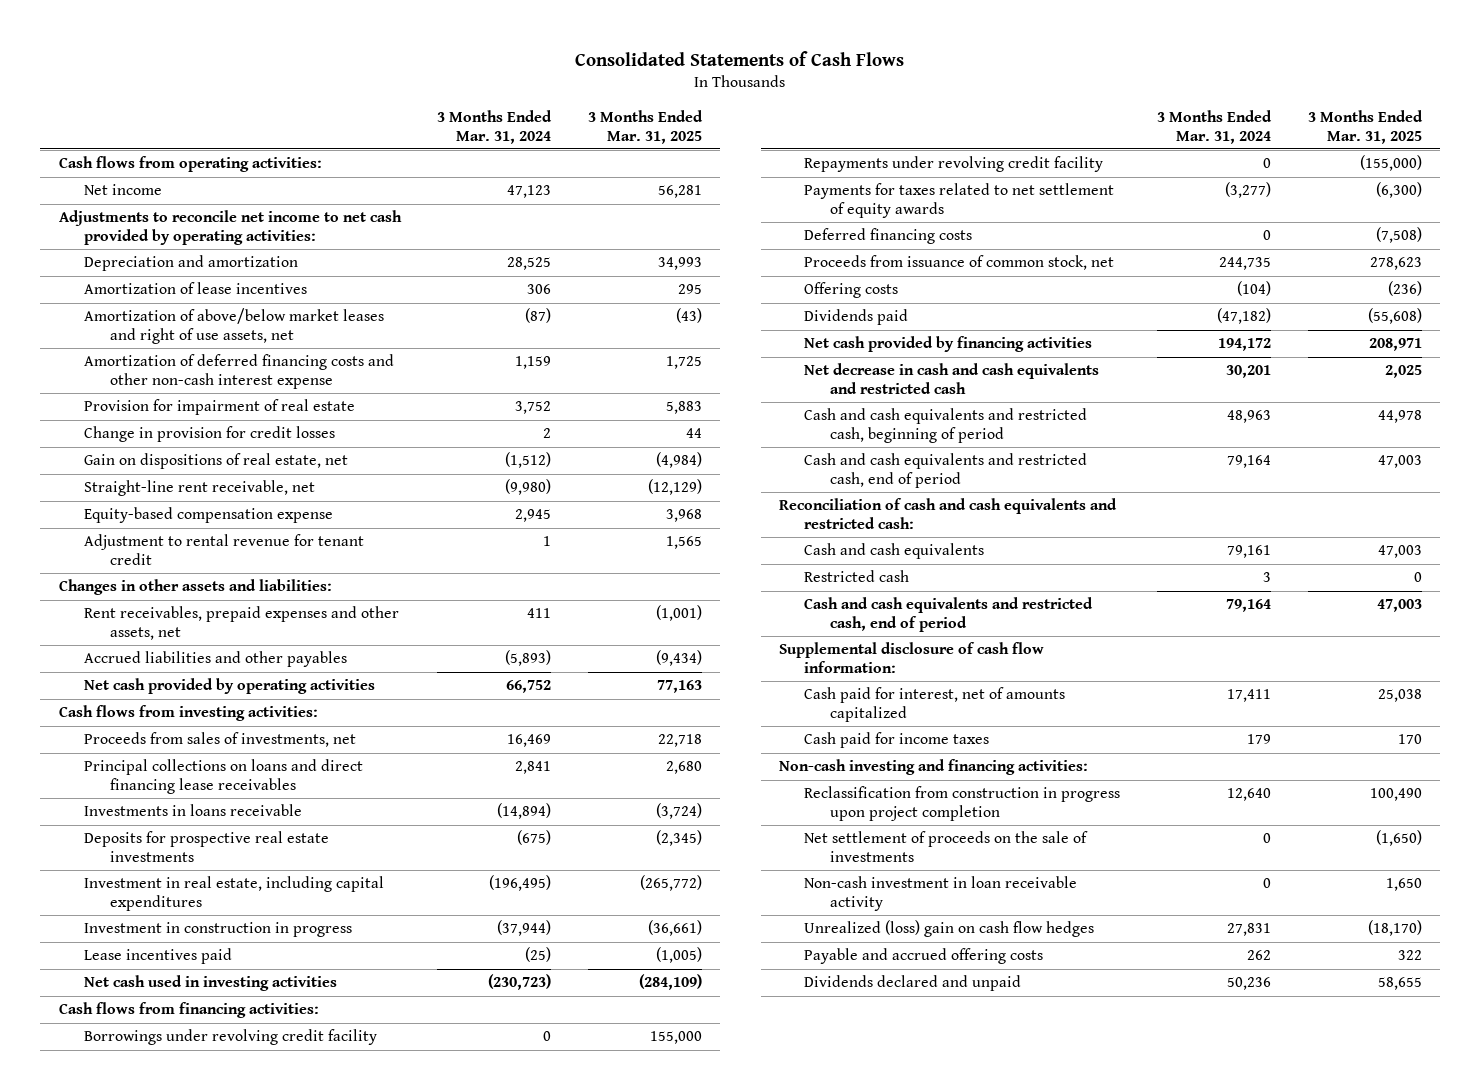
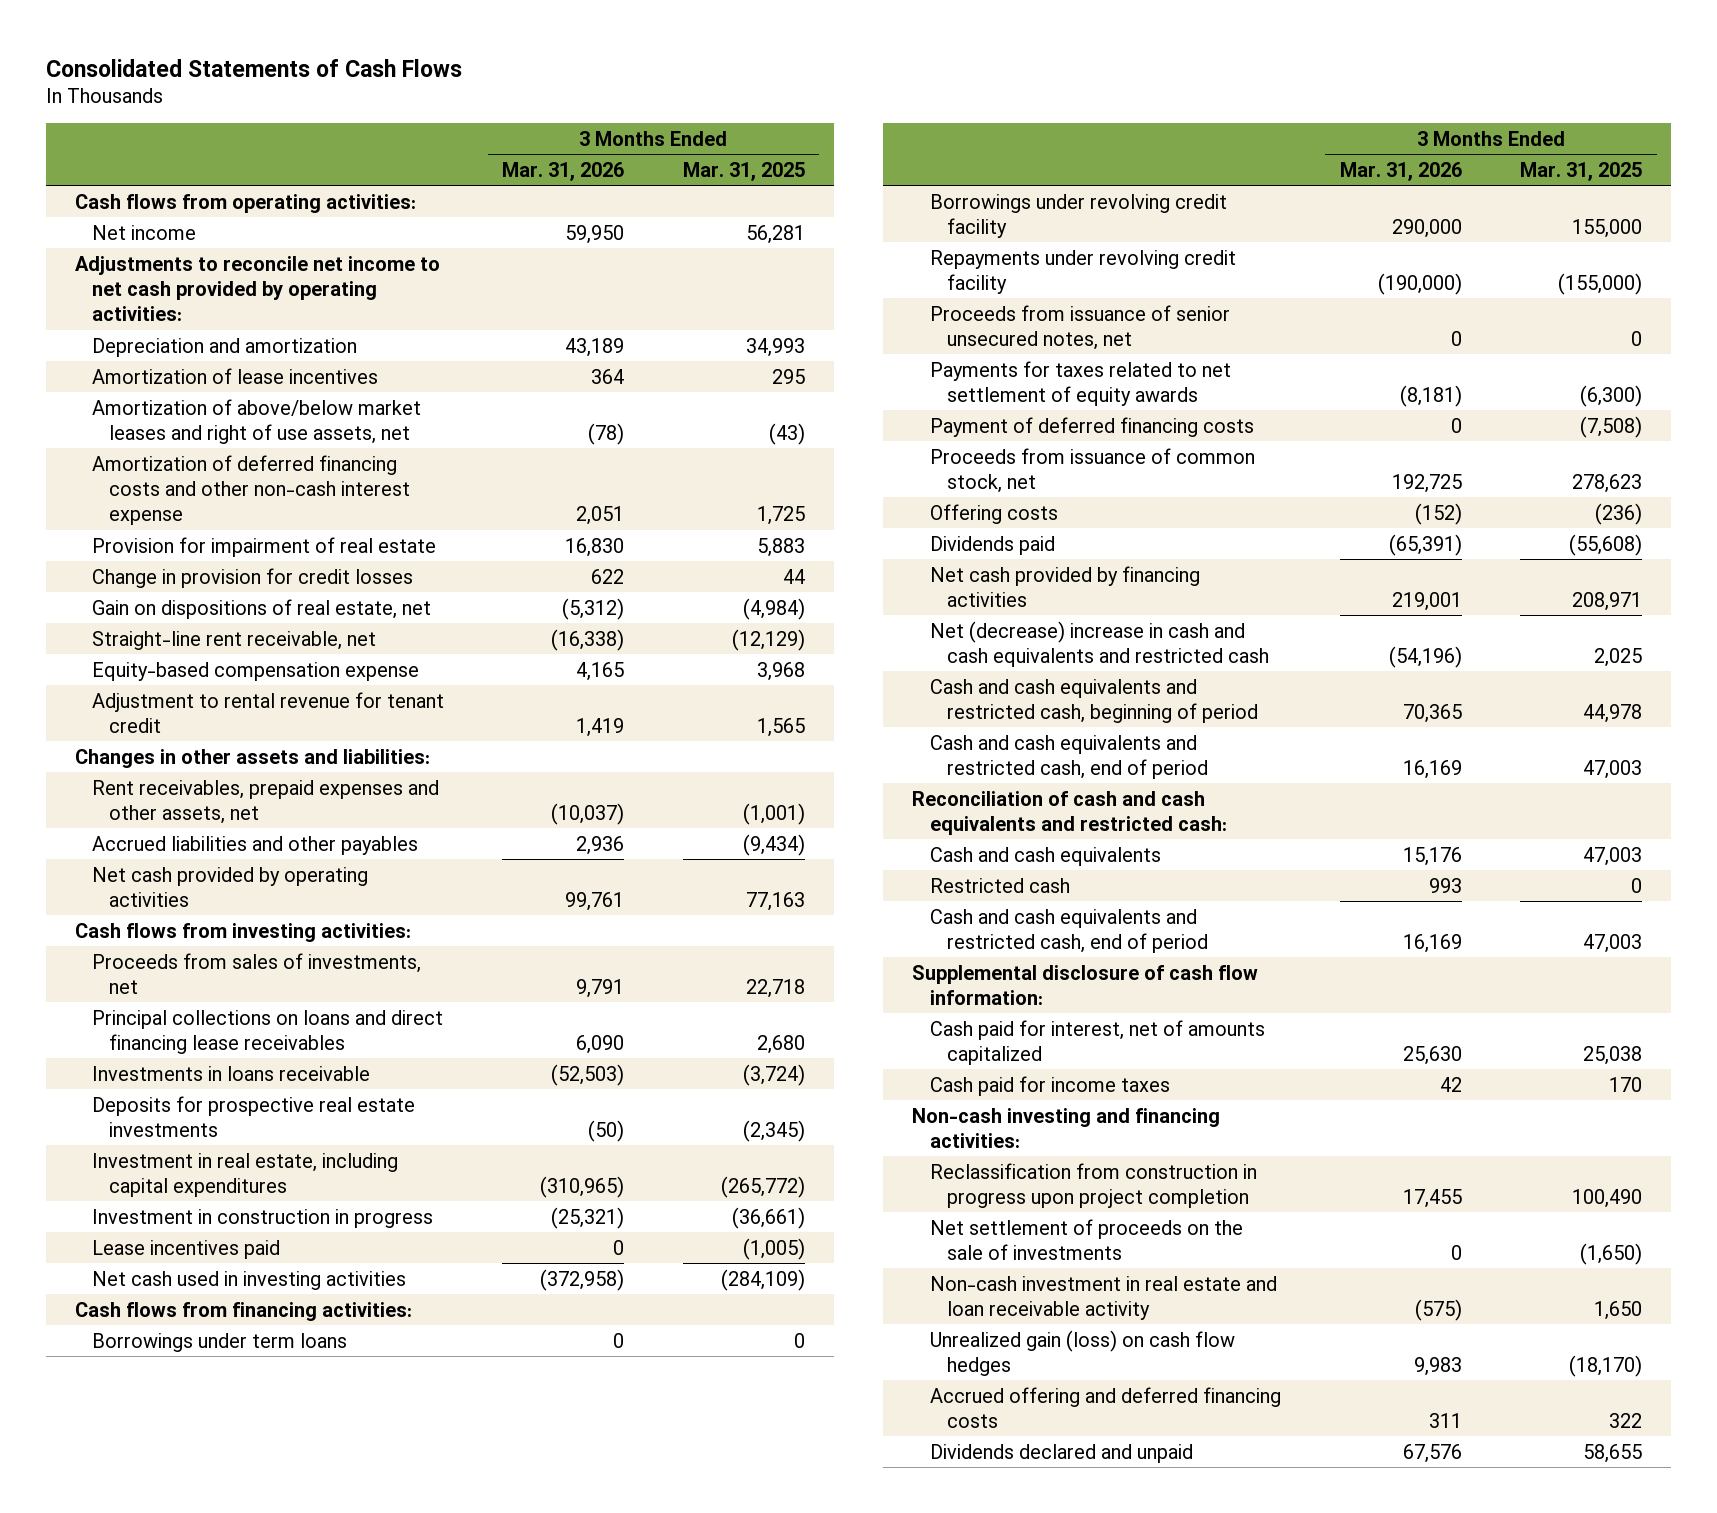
- | 3 Months Ended Mar. 31, 2024 | 3 Months Ended Mar. 31, 2025
+ | 3 Months Ended Mar. 31, 2026 | 3 Months Ended Mar. 31, 2025
+ Borrowings under term loans | 0 | 0
+ Proceeds from issuance of senior unsecured notes, net | 0 | 0
- Deferred financing costs | 0 | (7,508)
+ Payment of deferred financing costs | 0 | (7,508)
- Net decrease in cash and cash equivalents and restricted cash | 30,201 | 2,025
+ Net (decrease) increase in cash and cash equivalents and restricted cash | (54,196) | 2,025
- Non-cash investment in loan receivable activity | 0 | 1,650
- Unrealized (loss) gain on cash flow hedges | 27,831 | (18,170)
- Payable and accrued offering costs | 262 | 322
+ Non-cash investment in real estate and loan receivable activity | (575) | 1,650
+ Unrealized gain (loss) on cash flow hedges | 9,983 | (18,170)
+ Accrued offering and deferred financing costs | 311 | 322

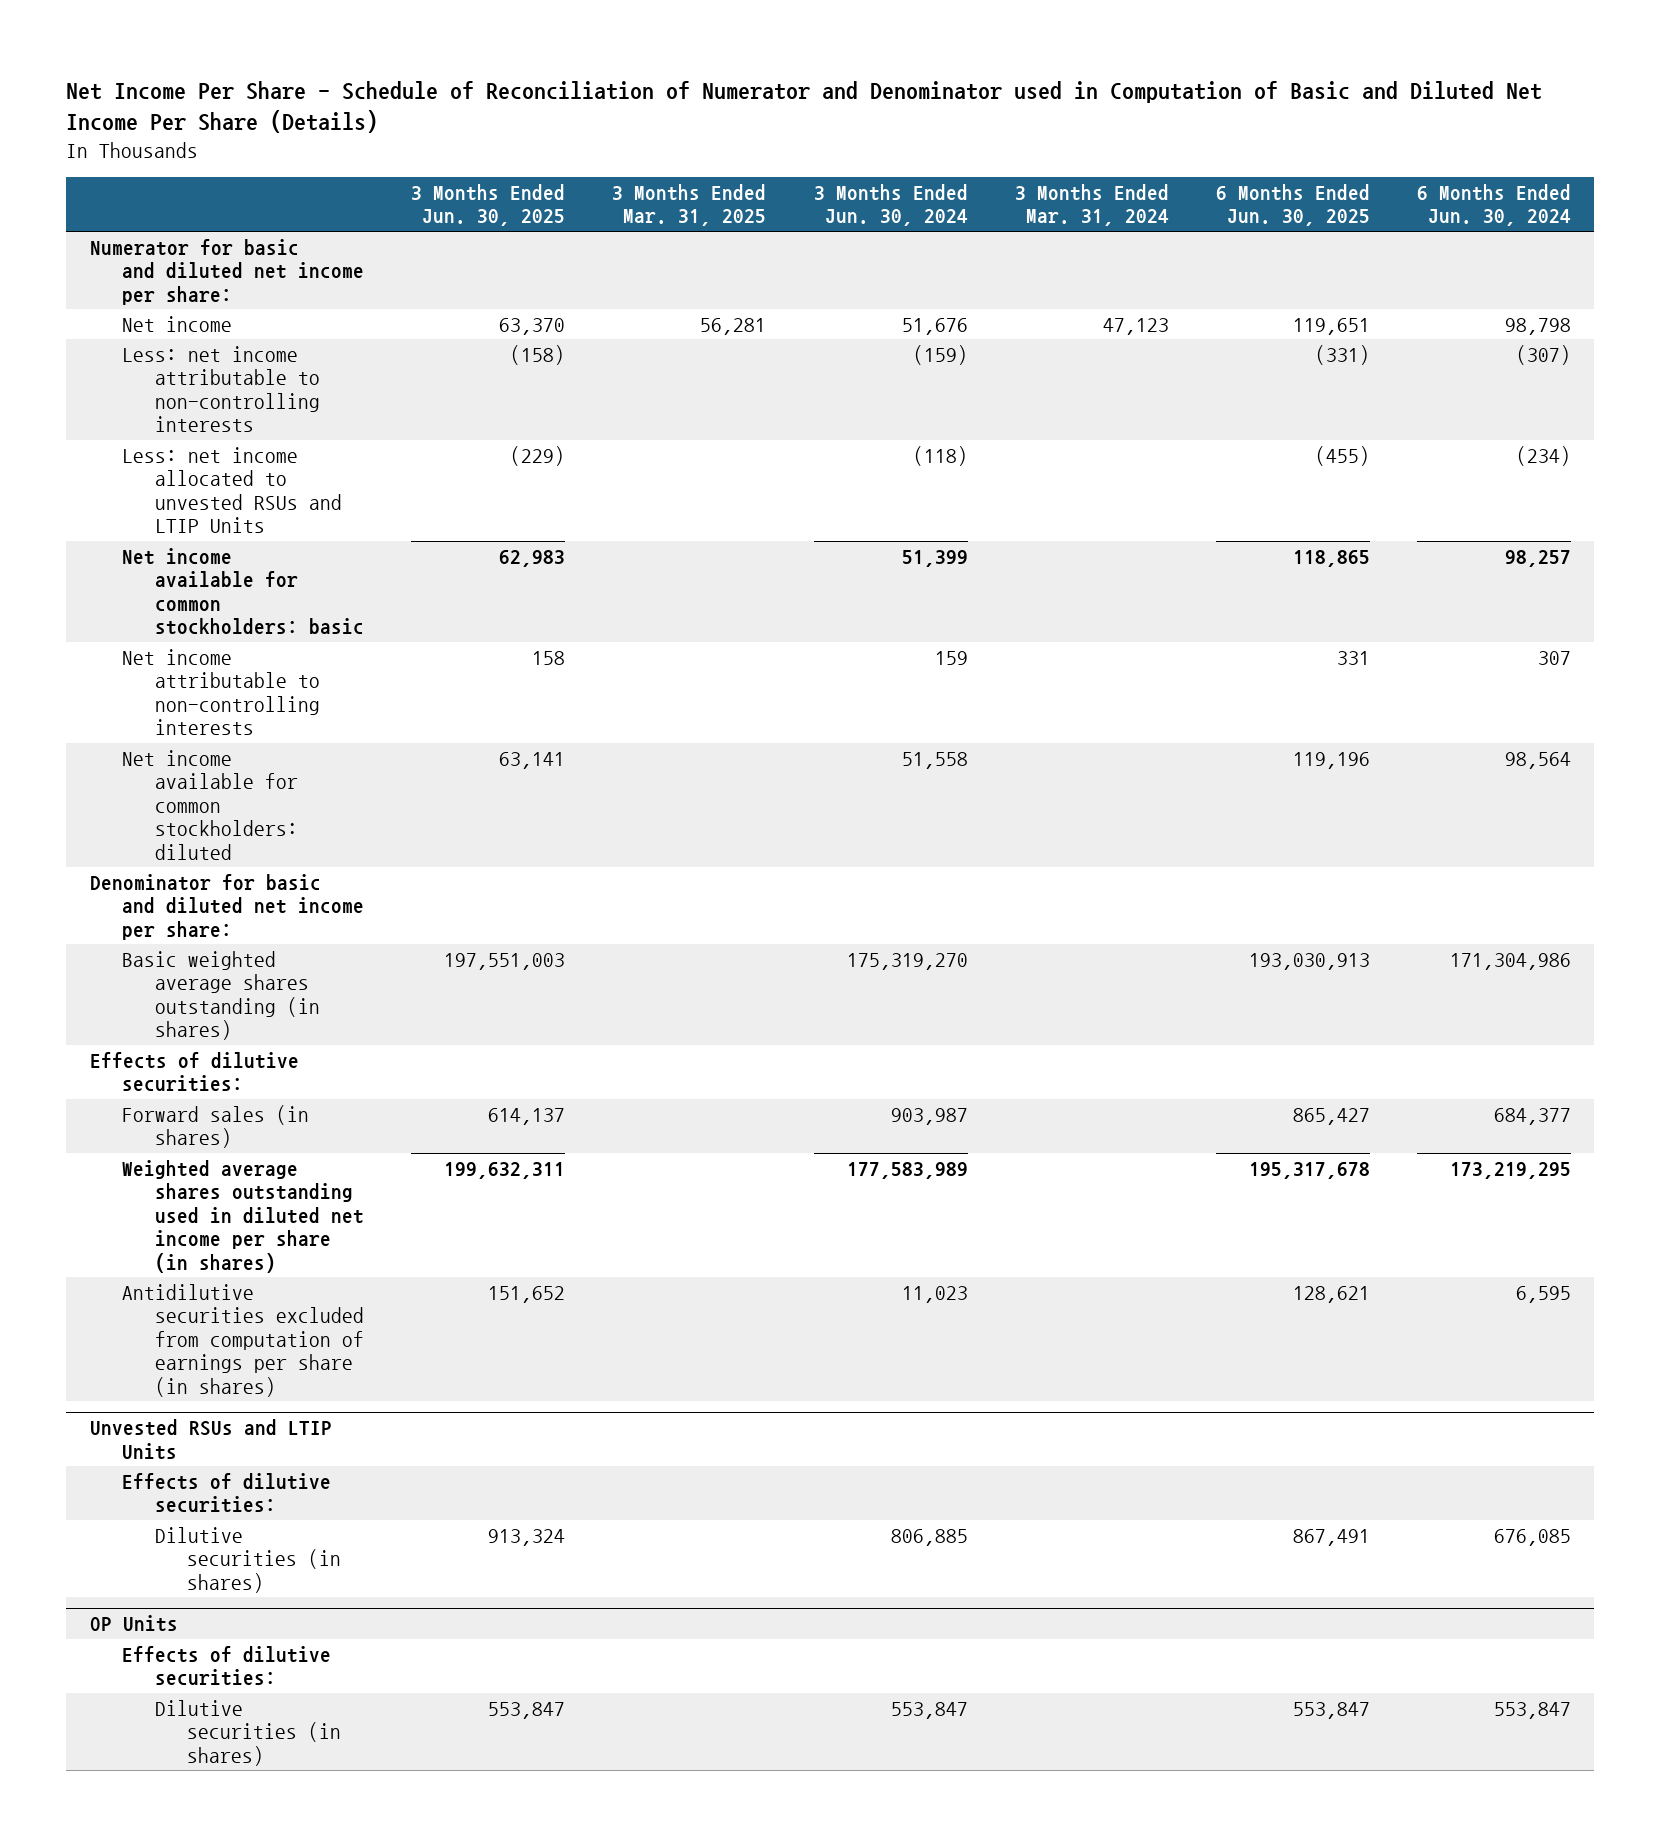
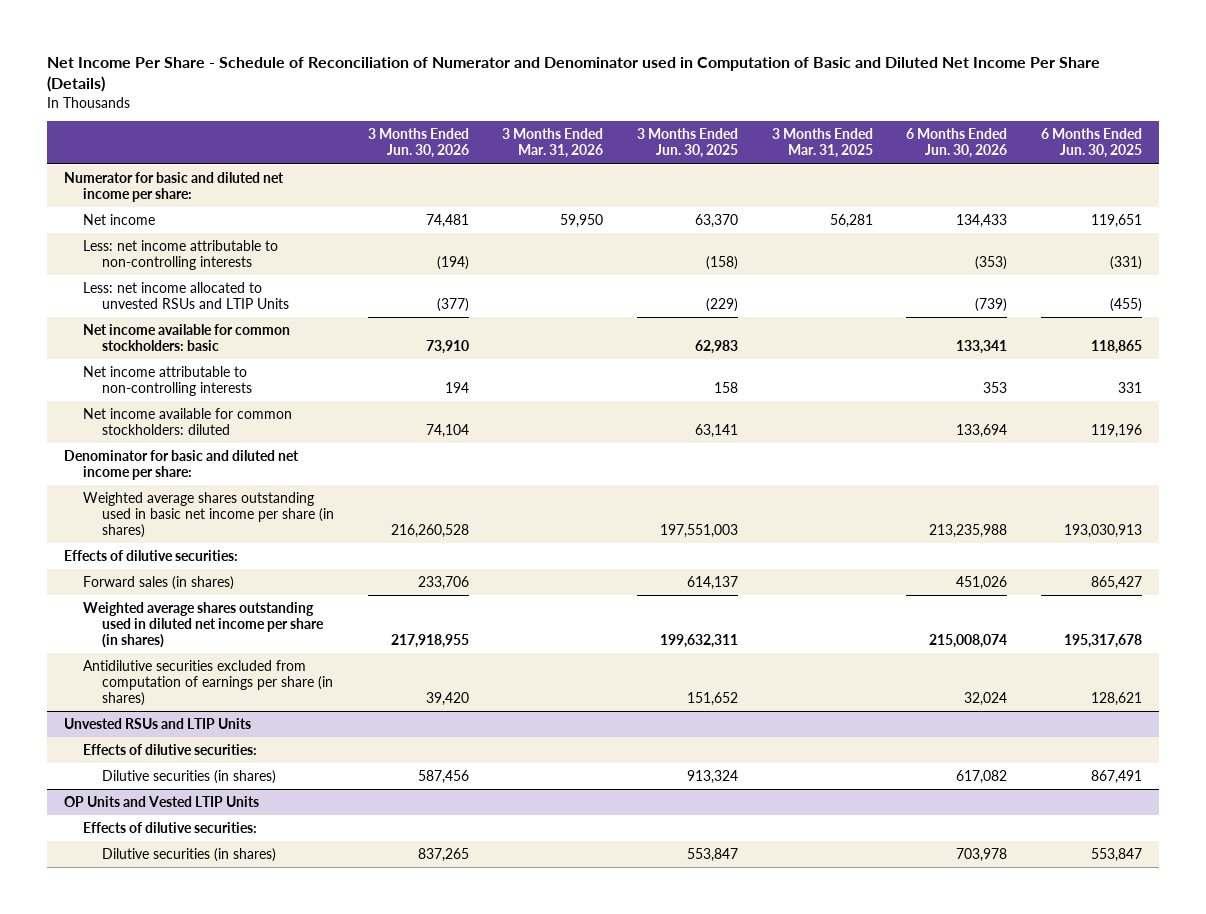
- | 3 Months Ended Jun. 30, 2025 | 3 Months Ended Mar. 31, 2025 | 3 Months Ended Jun. 30, 2024 | 3 Months Ended Mar. 31, 2024 | 6 Months Ended Jun. 30, 2025 | 6 Months Ended Jun. 30, 2024
+ | 3 Months Ended Jun. 30, 2026 | 3 Months Ended Mar. 31, 2026 | 3 Months Ended Jun. 30, 2025 | 3 Months Ended Mar. 31, 2025 | 6 Months Ended Jun. 30, 2026 | 6 Months Ended Jun. 30, 2025
- Basic weighted average shares outstanding (in shares) | 197,551,003 | | 175,319,270 | | 193,030,913 | 171,304,986
+ Weighted average shares outstanding used in basic net income per share (in shares) | 216,260,528 | | 197,551,003 | | 213,235,988 | 193,030,913
- OP Units
+ OP Units and Vested LTIP Units

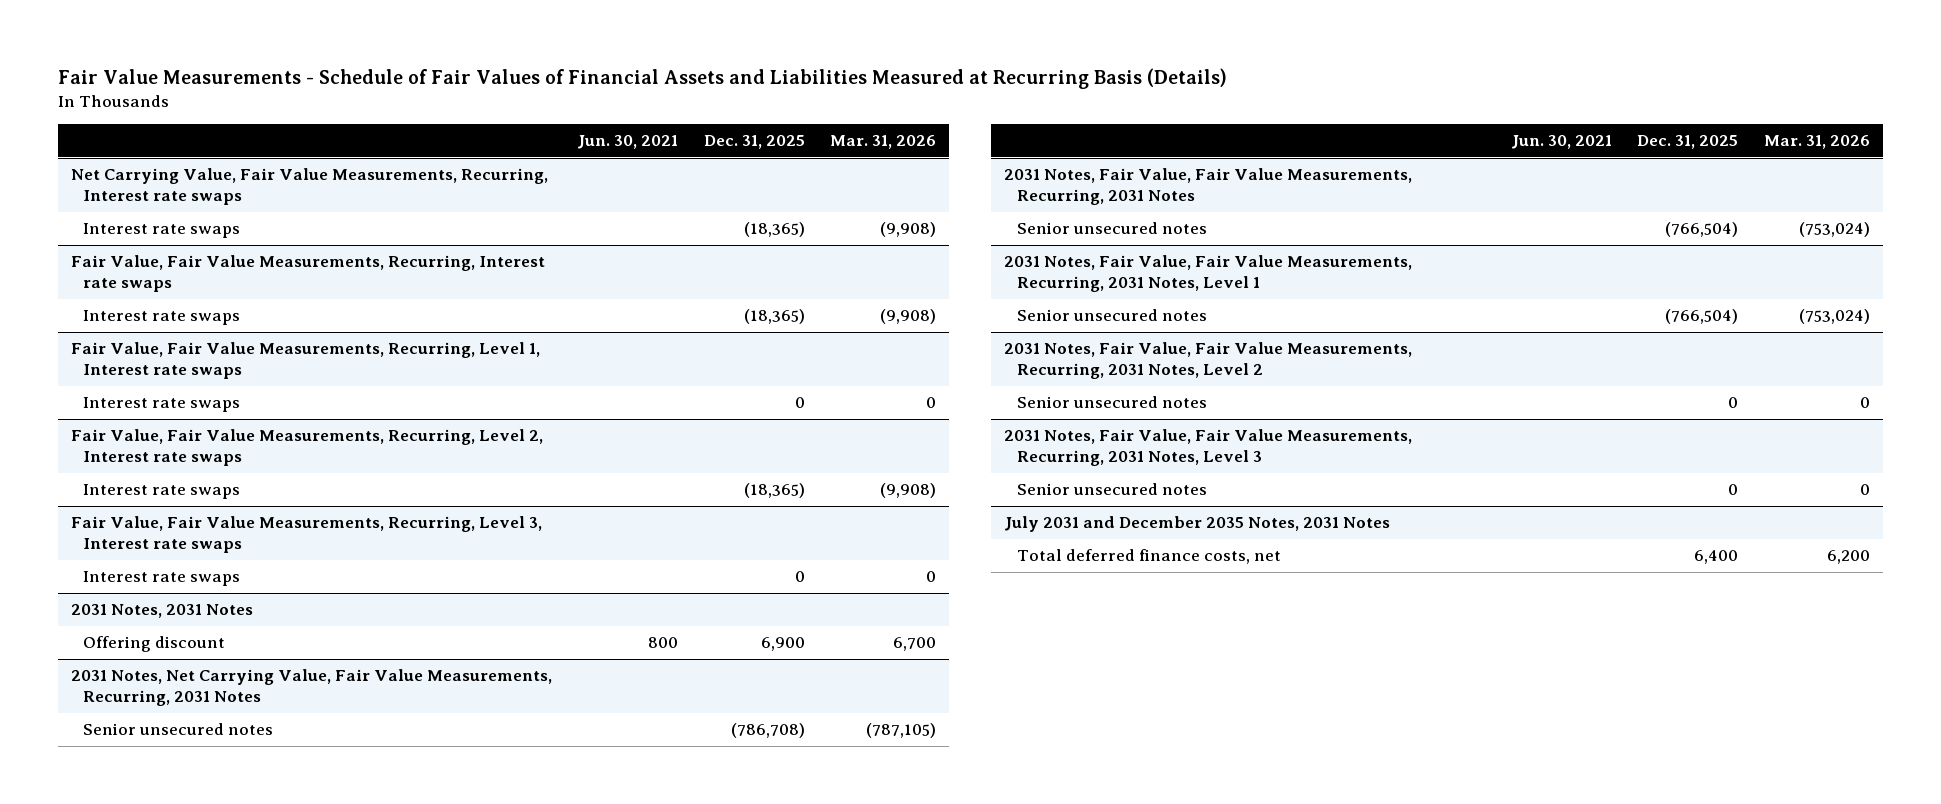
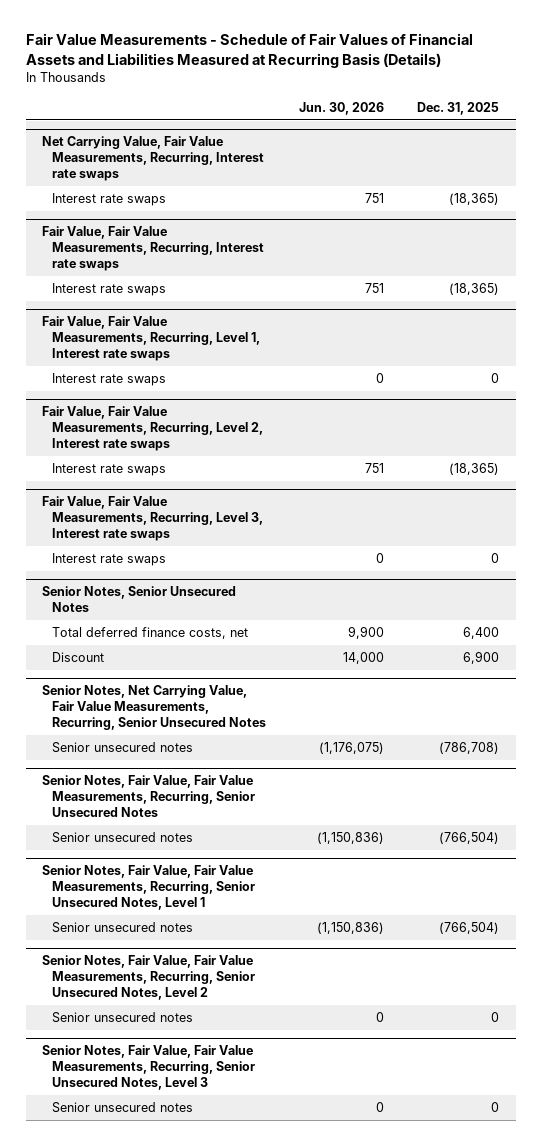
- | Jun. 30, 2021 | Dec. 31, 2025 | Mar. 31, 2026
+ | Jun. 30, 2026 | Dec. 31, 2025
- 2031 Notes, 2031 Notes
- Offering discount | 800 | 6,900 | 6,700
- 2031 Notes, Net Carrying Value, Fair Value Measurements, Recurring, 2031 Notes
+ Senior Notes, Senior Unsecured Notes
+ Total deferred finance costs, net | 9,900 | 6,400
+ Discount | 14,000 | 6,900
+ Senior Notes, Net Carrying Value, Fair Value Measurements, Recurring, Senior Unsecured Notes
- 2031 Notes, Fair Value, Fair Value Measurements, Recurring, 2031 Notes
+ Senior Notes, Fair Value, Fair Value Measurements, Recurring, Senior Unsecured Notes
- 2031 Notes, Fair Value, Fair Value Measurements, Recurring, 2031 Notes, Level 1
+ Senior Notes, Fair Value, Fair Value Measurements, Recurring, Senior Unsecured Notes, Level 1
- 2031 Notes, Fair Value, Fair Value Measurements, Recurring, 2031 Notes, Level 2
+ Senior Notes, Fair Value, Fair Value Measurements, Recurring, Senior Unsecured Notes, Level 2
- 2031 Notes, Fair Value, Fair Value Measurements, Recurring, 2031 Notes, Level 3
+ Senior Notes, Fair Value, Fair Value Measurements, Recurring, Senior Unsecured Notes, Level 3
- July 2031 and December 2035 Notes, 2031 Notes
- Total deferred finance costs, net | | 6,400 | 6,200

